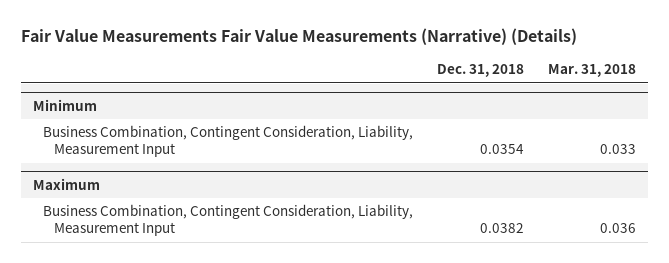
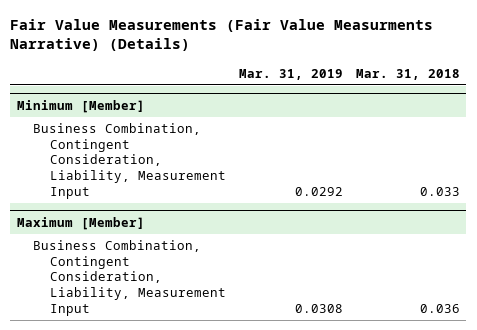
- Fair Value Measurements Fair Value Measurements (Narrative) (Details)
+ Fair Value Measurements (Fair Value Measurments Narrative) (Details)
- | Dec. 31, 2018 | Mar. 31, 2018
+ | Mar. 31, 2019 | Mar. 31, 2018
- Minimum
+ Minimum [Member]
- Maximum
+ Maximum [Member]

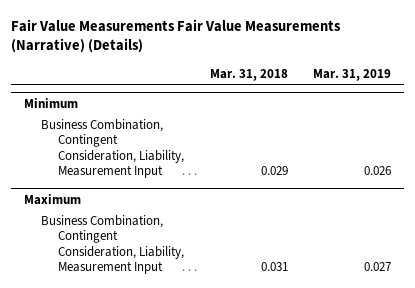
- Fair Value Measurements (Fair Value Measurments Narrative) (Details)
+ Fair Value Measurements Fair Value Measurements (Narrative) (Details)
- | Mar. 31, 2019 | Mar. 31, 2018
+ | Mar. 31, 2018 | Mar. 31, 2019
- Minimum [Member]
- Business Combination, Contingent Consideration, Liability, Measurement Input | 0.0292 | 0.033
- Maximum [Member]
- Business Combination, Contingent Consideration, Liability, Measurement Input | 0.0308 | 0.036
+ Minimum
+ Business Combination, Contingent Consideration, Liability, Measurement Input | 0.029 | 0.026
+ Maximum
+ Business Combination, Contingent Consideration, Liability, Measurement Input | 0.031 | 0.027

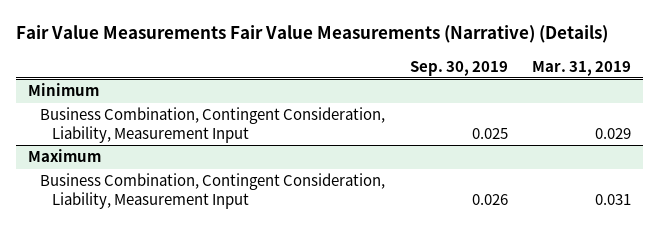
- | Mar. 31, 2018 | Mar. 31, 2019
+ | Sep. 30, 2019 | Mar. 31, 2019
@ Minimum
- Business Combination, Contingent Consideration, Liability, Measurement Input | 0.029 | 0.026
+ Business Combination, Contingent Consideration, Liability, Measurement Input | 0.025 | 0.029
@ Maximum
- Business Combination, Contingent Consideration, Liability, Measurement Input | 0.031 | 0.027
+ Business Combination, Contingent Consideration, Liability, Measurement Input | 0.026 | 0.031

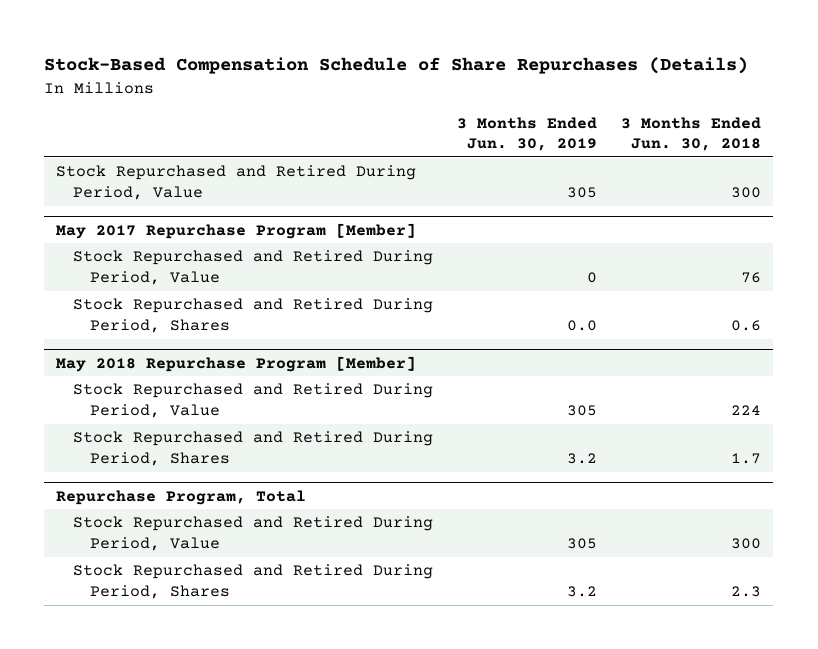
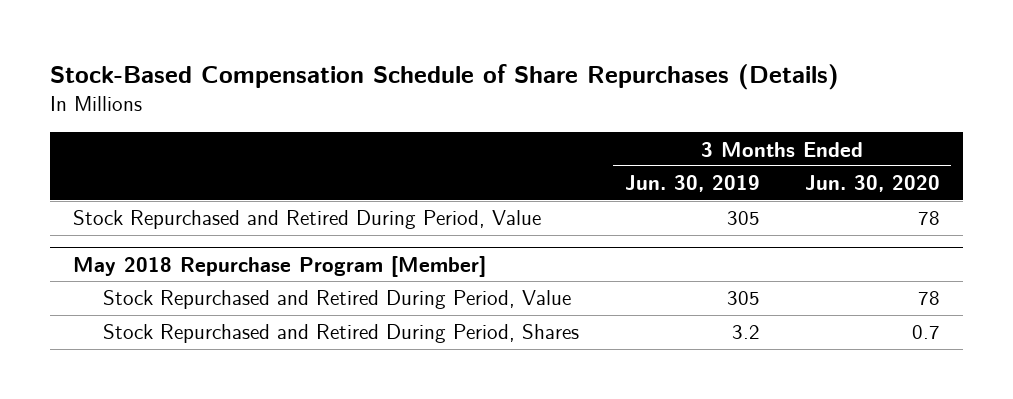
- | 3 Months Ended Jun. 30, 2019 | 3 Months Ended Jun. 30, 2018
+ | 3 Months Ended Jun. 30, 2019 | 3 Months Ended Jun. 30, 2020
- May 2017 Repurchase Program [Member]
- Stock Repurchased and Retired During Period, Value | 0 | 76
- Stock Repurchased and Retired During Period, Shares | 0.0 | 0.6
- Repurchase Program, Total
- Stock Repurchased and Retired During Period, Value | 305 | 300
- Stock Repurchased and Retired During Period, Shares | 3.2 | 2.3

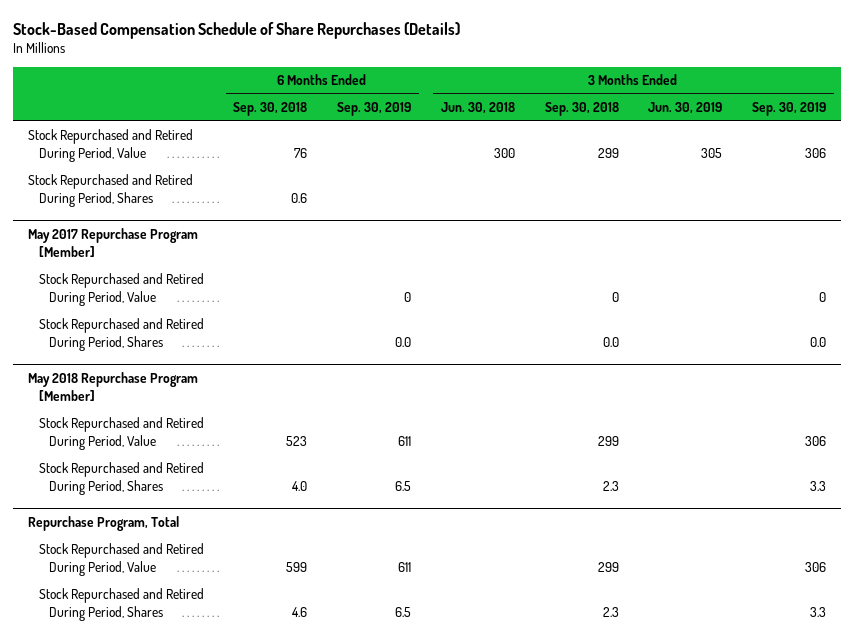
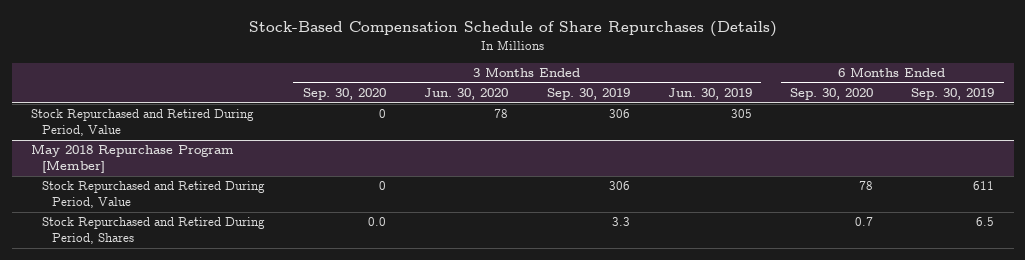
- | 6 Months Ended Sep. 30, 2018 | 6 Months Ended Sep. 30, 2019 | 3 Months Ended Jun. 30, 2018 | 3 Months Ended Sep. 30, 2018 | 3 Months Ended Jun. 30, 2019 | 3 Months Ended Sep. 30, 2019
+ | 3 Months Ended Sep. 30, 2020 | 3 Months Ended Jun. 30, 2020 | 3 Months Ended Sep. 30, 2019 | 3 Months Ended Jun. 30, 2019 | 6 Months Ended Sep. 30, 2020 | 6 Months Ended Sep. 30, 2019
- Stock Repurchased and Retired During Period, Shares | 0.6 | | | | |
- May 2017 Repurchase Program [Member]
- Stock Repurchased and Retired During Period, Value | | 0 | | 0 | | 0
- Stock Repurchased and Retired During Period, Shares | | 0.0 | | 0.0 | | 0.0
- Repurchase Program, Total
- Stock Repurchased and Retired During Period, Value | 599 | 611 | | 299 | | 306
- Stock Repurchased and Retired During Period, Shares | 4.6 | 6.5 | | 2.3 | | 3.3

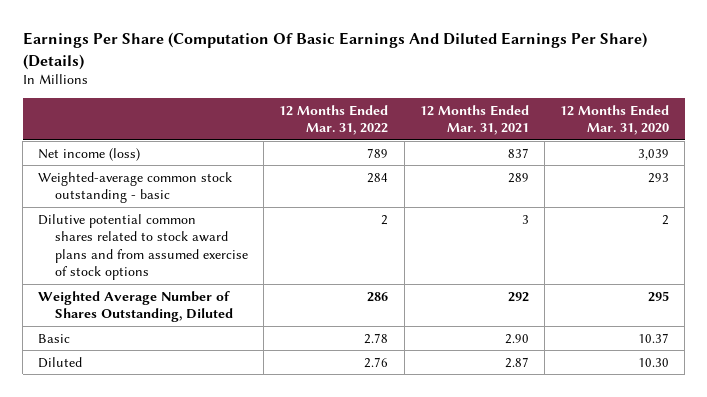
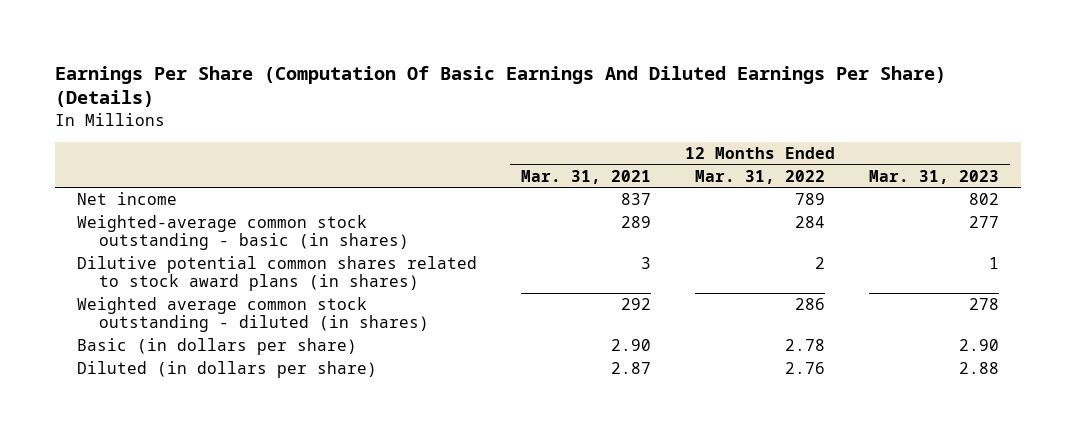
- | 12 Months Ended Mar. 31, 2022 | 12 Months Ended Mar. 31, 2021 | 12 Months Ended Mar. 31, 2020
+ | 12 Months Ended Mar. 31, 2021 | 12 Months Ended Mar. 31, 2022 | 12 Months Ended Mar. 31, 2023
- Net income (loss) | 789 | 837 | 3,039
- Weighted-average common stock outstanding - basic | 284 | 289 | 293
- Dilutive potential common shares related to stock award plans and from assumed exercise of stock options | 2 | 3 | 2
- Weighted Average Number of Shares Outstanding, Diluted | 286 | 292 | 295
- Basic | 2.78 | 2.90 | 10.37
- Diluted | 2.76 | 2.87 | 10.30
+ Net income | 837 | 789 | 802
+ Weighted-average common stock outstanding - basic (in shares) | 289 | 284 | 277
+ Dilutive potential common shares related to stock award plans (in shares) | 3 | 2 | 1
+ Weighted average common stock outstanding - diluted (in shares) | 292 | 286 | 278
+ Basic (in dollars per share) | 2.90 | 2.78 | 2.90
+ Diluted (in dollars per share) | 2.87 | 2.76 | 2.88

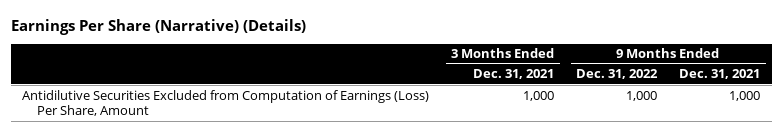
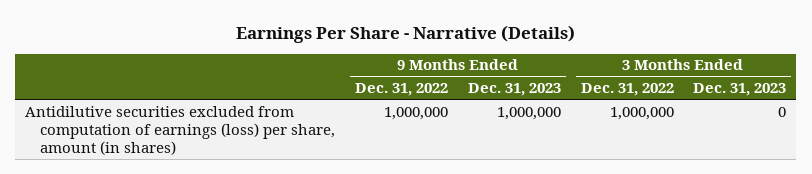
- Earnings Per Share (Narrative) (Details)
+ Earnings Per Share - Narrative (Details)
- | 3 Months Ended Dec. 31, 2021 | 9 Months Ended Dec. 31, 2022 | 9 Months Ended Dec. 31, 2021
+ | 9 Months Ended Dec. 31, 2022 | 9 Months Ended Dec. 31, 2023 | 3 Months Ended Dec. 31, 2022 | 3 Months Ended Dec. 31, 2023
- Antidilutive Securities Excluded from Computation of Earnings (Loss) Per Share, Amount | 1,000 | 1,000 | 1,000
+ Antidilutive securities excluded from computation of earnings (loss) per share, amount (in shares) | 1,000,000 | 1,000,000 | 1,000,000 | 0

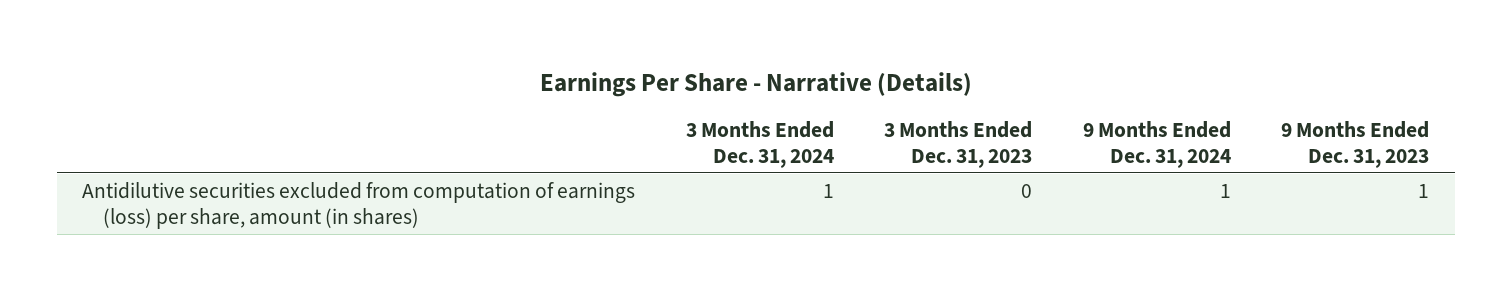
- | 9 Months Ended Dec. 31, 2022 | 9 Months Ended Dec. 31, 2023 | 3 Months Ended Dec. 31, 2022 | 3 Months Ended Dec. 31, 2023
+ | 3 Months Ended Dec. 31, 2024 | 3 Months Ended Dec. 31, 2023 | 9 Months Ended Dec. 31, 2024 | 9 Months Ended Dec. 31, 2023
- Antidilutive securities excluded from computation of earnings (loss) per share, amount (in shares) | 1,000,000 | 1,000,000 | 1,000,000 | 0
+ Antidilutive securities excluded from computation of earnings (loss) per share, amount (in shares) | 1 | 0 | 1 | 1

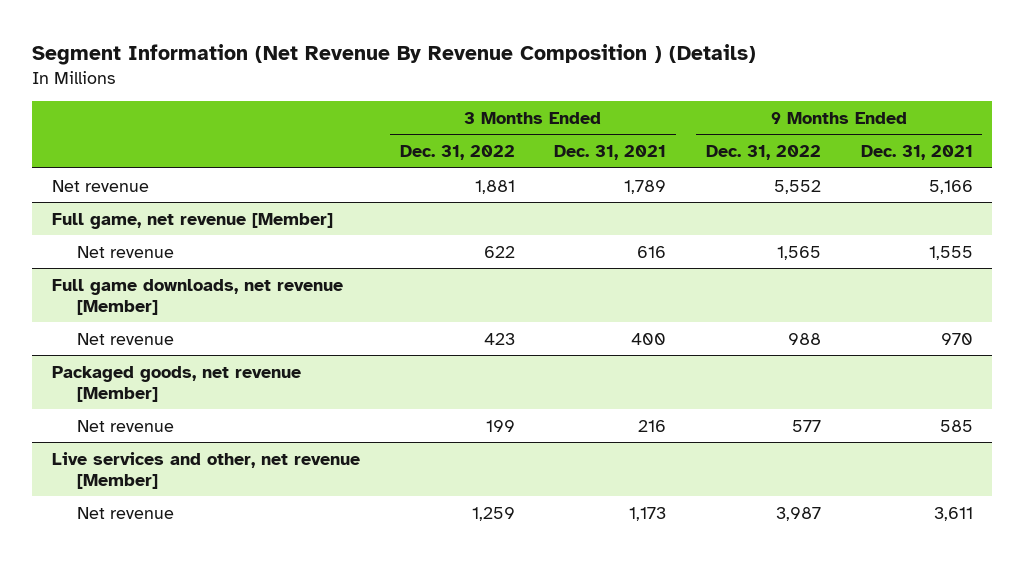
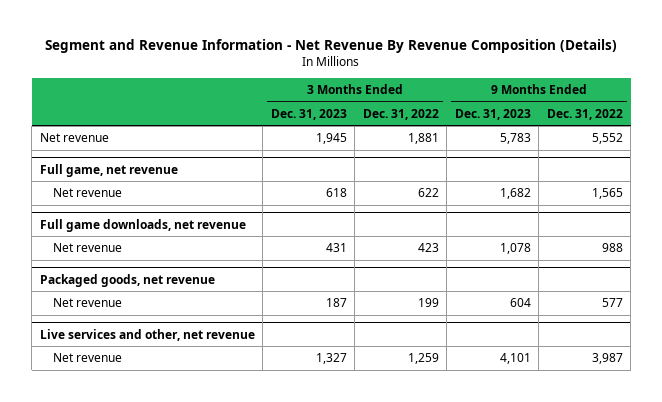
- Segment Information (Net Revenue By Revenue Composition ) (Details)
+ Segment and Revenue Information - Net Revenue By Revenue Composition (Details)
- | 3 Months Ended Dec. 31, 2022 | 3 Months Ended Dec. 31, 2021 | 9 Months Ended Dec. 31, 2022 | 9 Months Ended Dec. 31, 2021
+ | 3 Months Ended Dec. 31, 2023 | 3 Months Ended Dec. 31, 2022 | 9 Months Ended Dec. 31, 2023 | 9 Months Ended Dec. 31, 2022
- Full game, net revenue [Member]
+ Full game, net revenue
- Full game downloads, net revenue [Member]
+ Full game downloads, net revenue
- Packaged goods, net revenue [Member]
+ Packaged goods, net revenue
- Live services and other, net revenue [Member]
+ Live services and other, net revenue

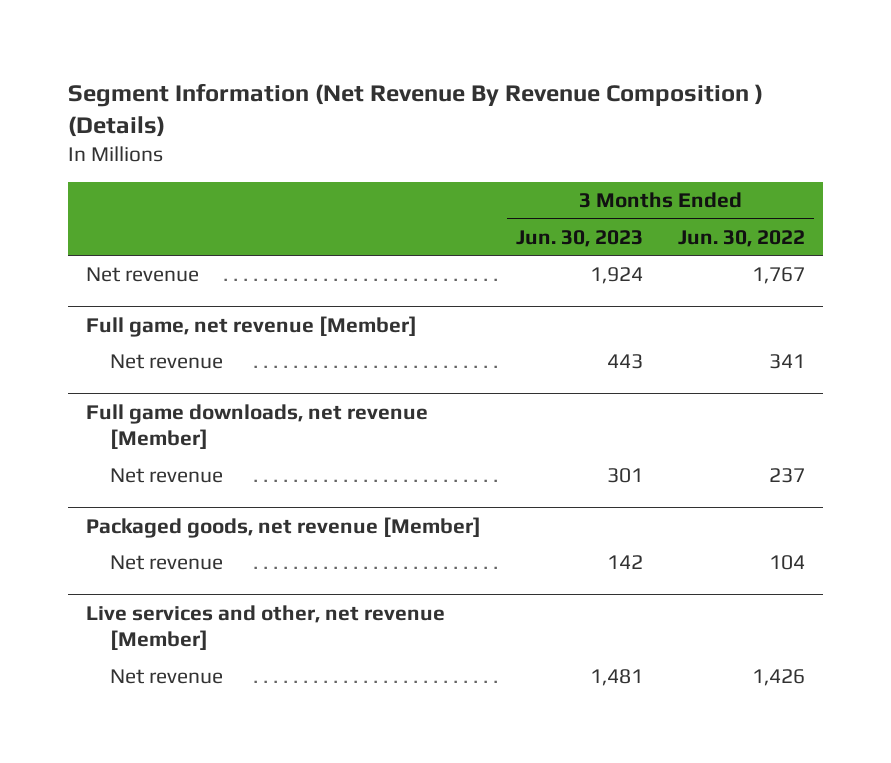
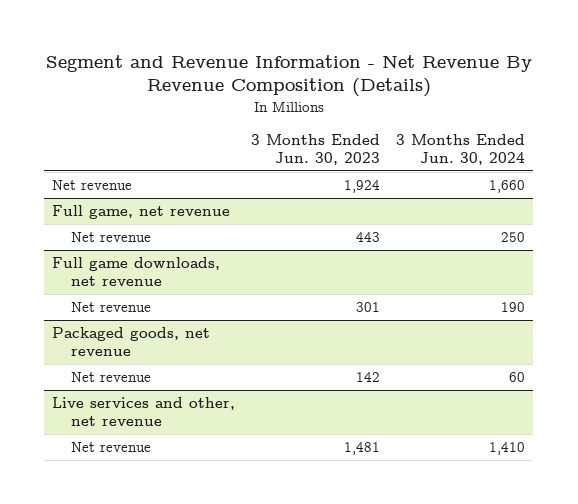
- Segment Information (Net Revenue By Revenue Composition ) (Details)
+ Segment and Revenue Information - Net Revenue By Revenue Composition (Details)
- | 3 Months Ended Jun. 30, 2023 | 3 Months Ended Jun. 30, 2022
+ | 3 Months Ended Jun. 30, 2023 | 3 Months Ended Jun. 30, 2024
- Full game, net revenue [Member]
+ Full game, net revenue
- Full game downloads, net revenue [Member]
+ Full game downloads, net revenue
- Packaged goods, net revenue [Member]
+ Packaged goods, net revenue
- Live services and other, net revenue [Member]
+ Live services and other, net revenue

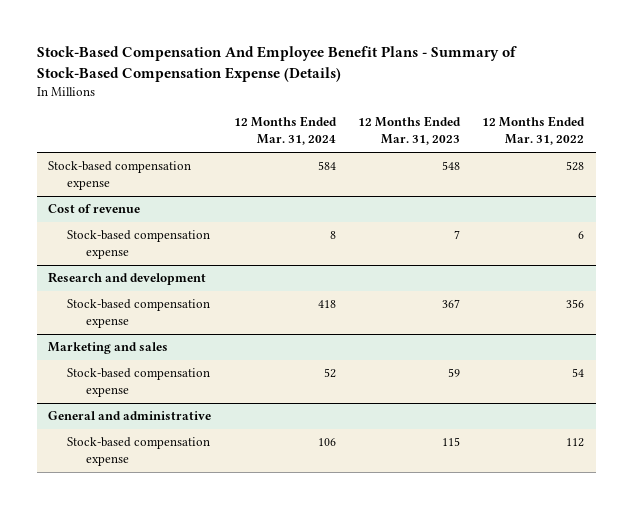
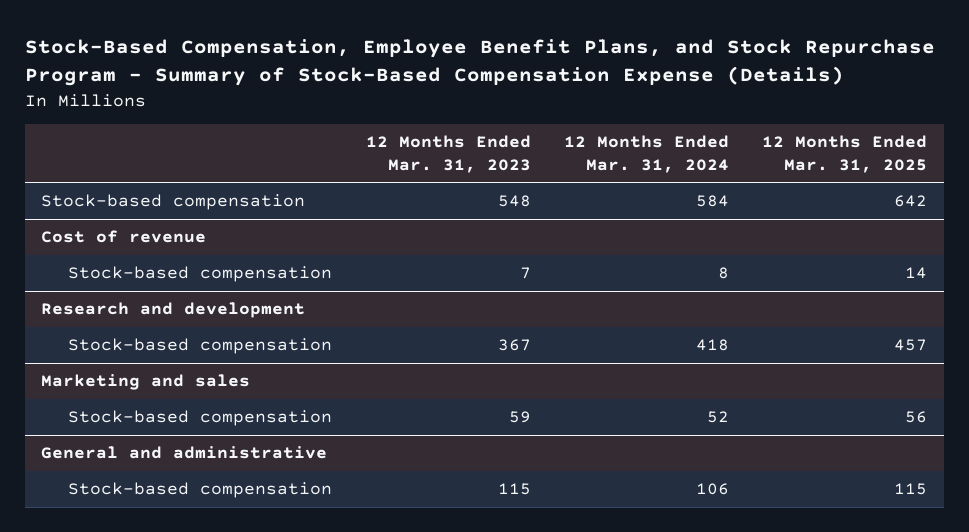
- Stock-Based Compensation And Employee Benefit Plans - Summary of Stock-Based Compensation Expense (Details)
+ Stock-Based Compensation, Employee Benefit Plans, and Stock Repurchase Program - Summary of Stock-Based Compensation Expense (Details)
- | 12 Months Ended Mar. 31, 2024 | 12 Months Ended Mar. 31, 2023 | 12 Months Ended Mar. 31, 2022
+ | 12 Months Ended Mar. 31, 2023 | 12 Months Ended Mar. 31, 2024 | 12 Months Ended Mar. 31, 2025
- Stock-based compensation expense | 584 | 548 | 528
+ Stock-based compensation | 548 | 584 | 642
@ Cost of revenue
- Stock-based compensation expense | 8 | 7 | 6
+ Stock-based compensation | 7 | 8 | 14
@ Research and development
- Stock-based compensation expense | 418 | 367 | 356
+ Stock-based compensation | 367 | 418 | 457
@ Marketing and sales
- Stock-based compensation expense | 52 | 59 | 54
+ Stock-based compensation | 59 | 52 | 56
@ General and administrative
- Stock-based compensation expense | 106 | 115 | 112
+ Stock-based compensation | 115 | 106 | 115

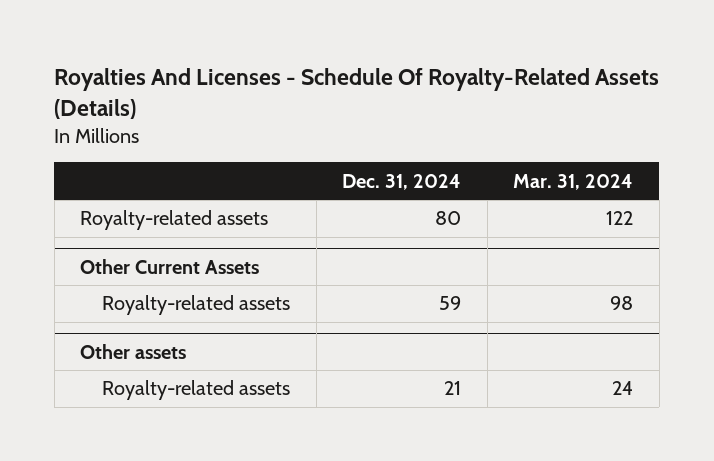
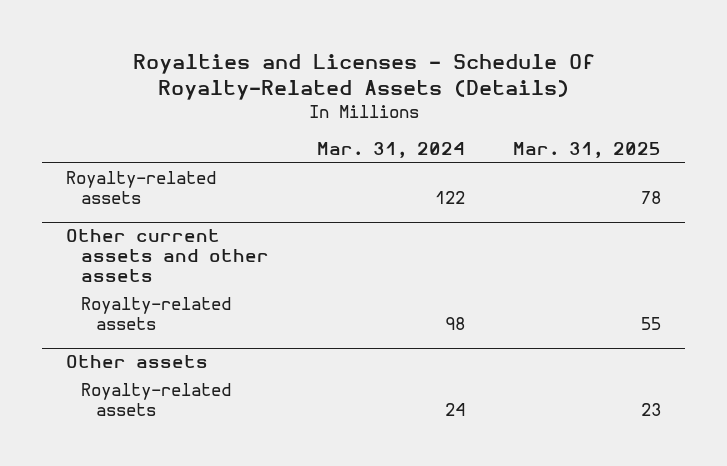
- Royalties And Licenses - Schedule Of Royalty-Related Assets (Details)
+ Royalties and Licenses - Schedule Of Royalty-Related Assets (Details)
- | Dec. 31, 2024 | Mar. 31, 2024
+ | Mar. 31, 2024 | Mar. 31, 2025
- Other Current Assets
+ Other current assets and other assets

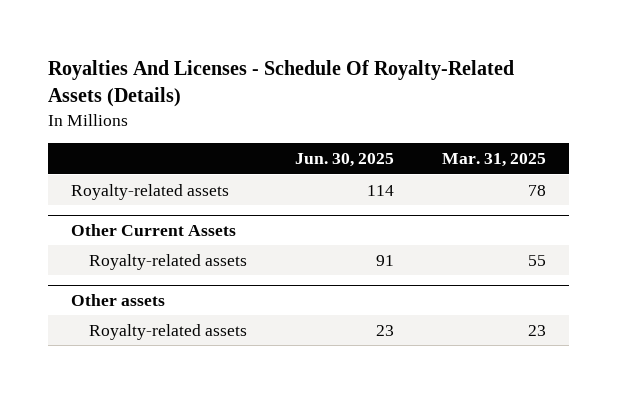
- Royalties and Licenses - Schedule Of Royalty-Related Assets (Details)
+ Royalties And Licenses - Schedule Of Royalty-Related Assets (Details)
- | Mar. 31, 2024 | Mar. 31, 2025
+ | Jun. 30, 2025 | Mar. 31, 2025
- Other current assets and other assets
+ Other Current Assets

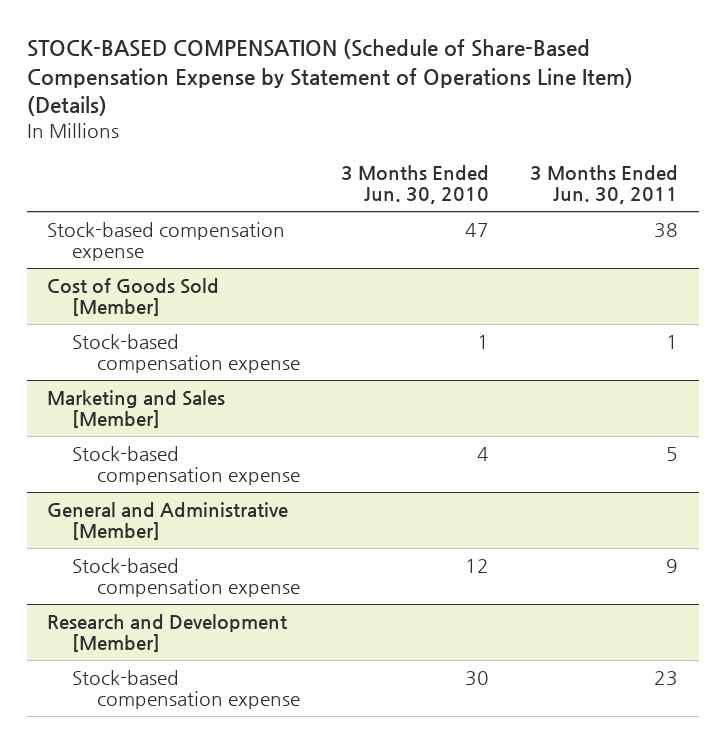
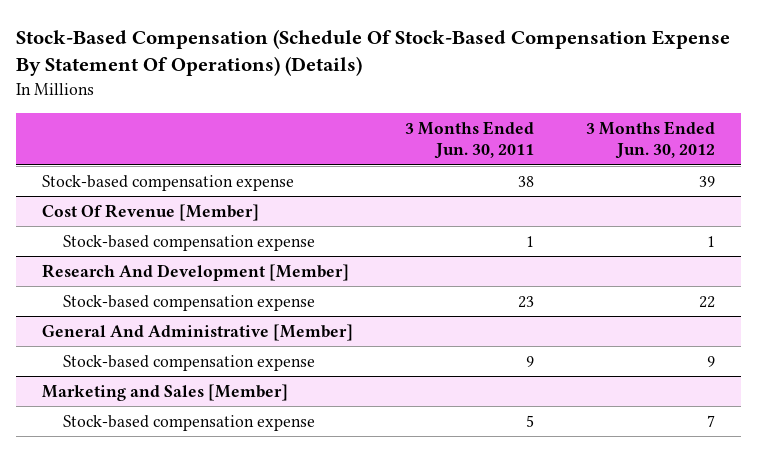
- STOCK-BASED COMPENSATION (Schedule of Share-Based Compensation Expense by Statement of Operations Line Item) (Details)
+ Stock-Based Compensation (Schedule Of Stock-Based Compensation Expense By Statement Of Operations) (Details)
- | 3 Months Ended Jun. 30, 2010 | 3 Months Ended Jun. 30, 2011
+ | 3 Months Ended Jun. 30, 2011 | 3 Months Ended Jun. 30, 2012
- Cost of Goods Sold [Member]
+ Cost Of Revenue [Member]
+ Research And Development [Member]
+ Stock-based compensation expense | 23 | 22
+ General And Administrative [Member]
+ Stock-based compensation expense | 9 | 9
- General and Administrative [Member]
- Stock-based compensation expense | 12 | 9
- Research and Development [Member]
- Stock-based compensation expense | 30 | 23

